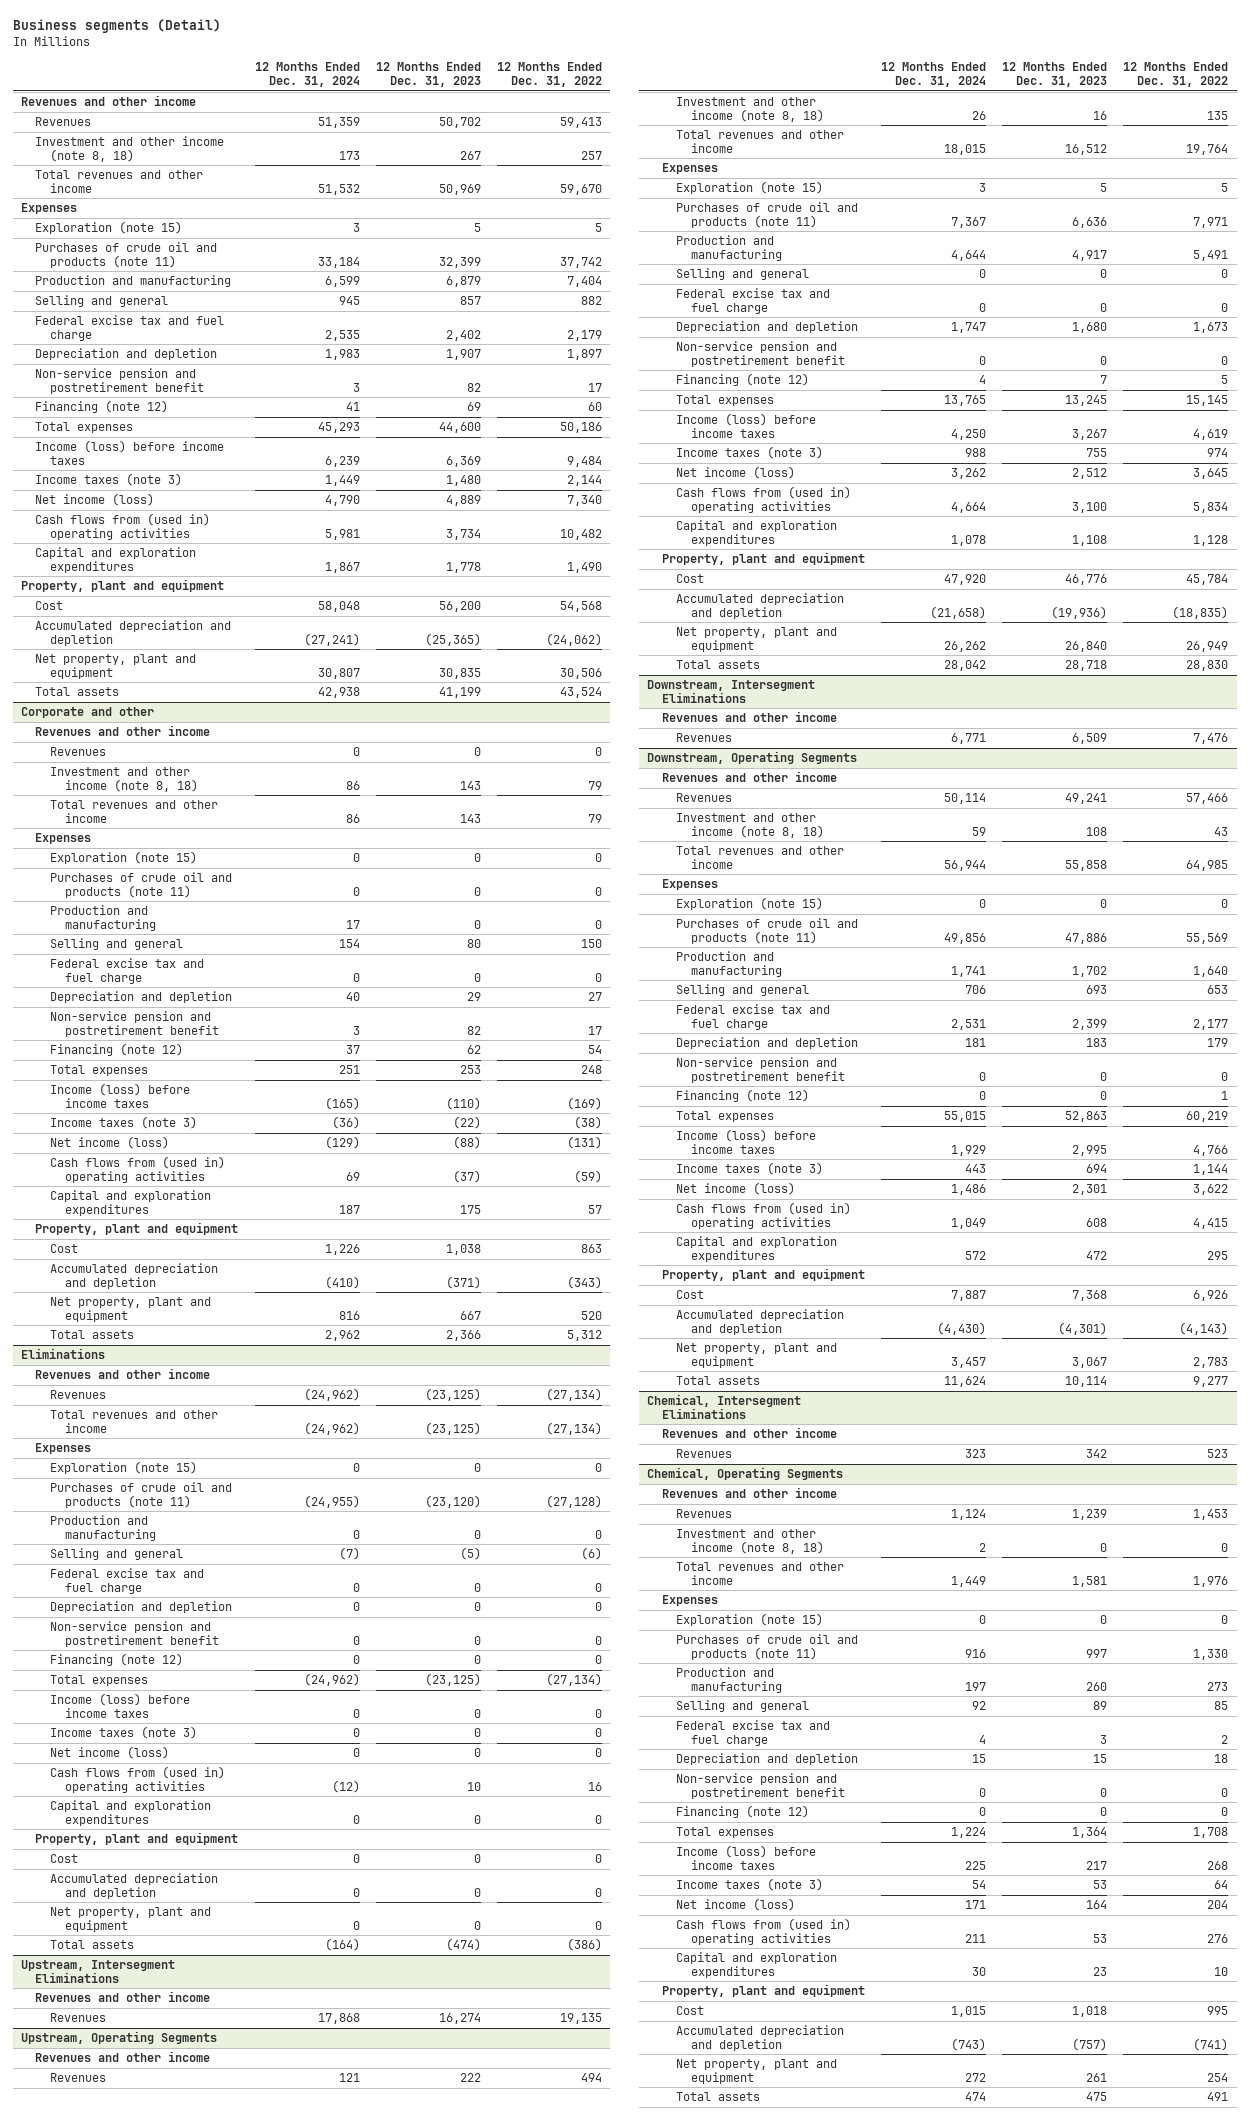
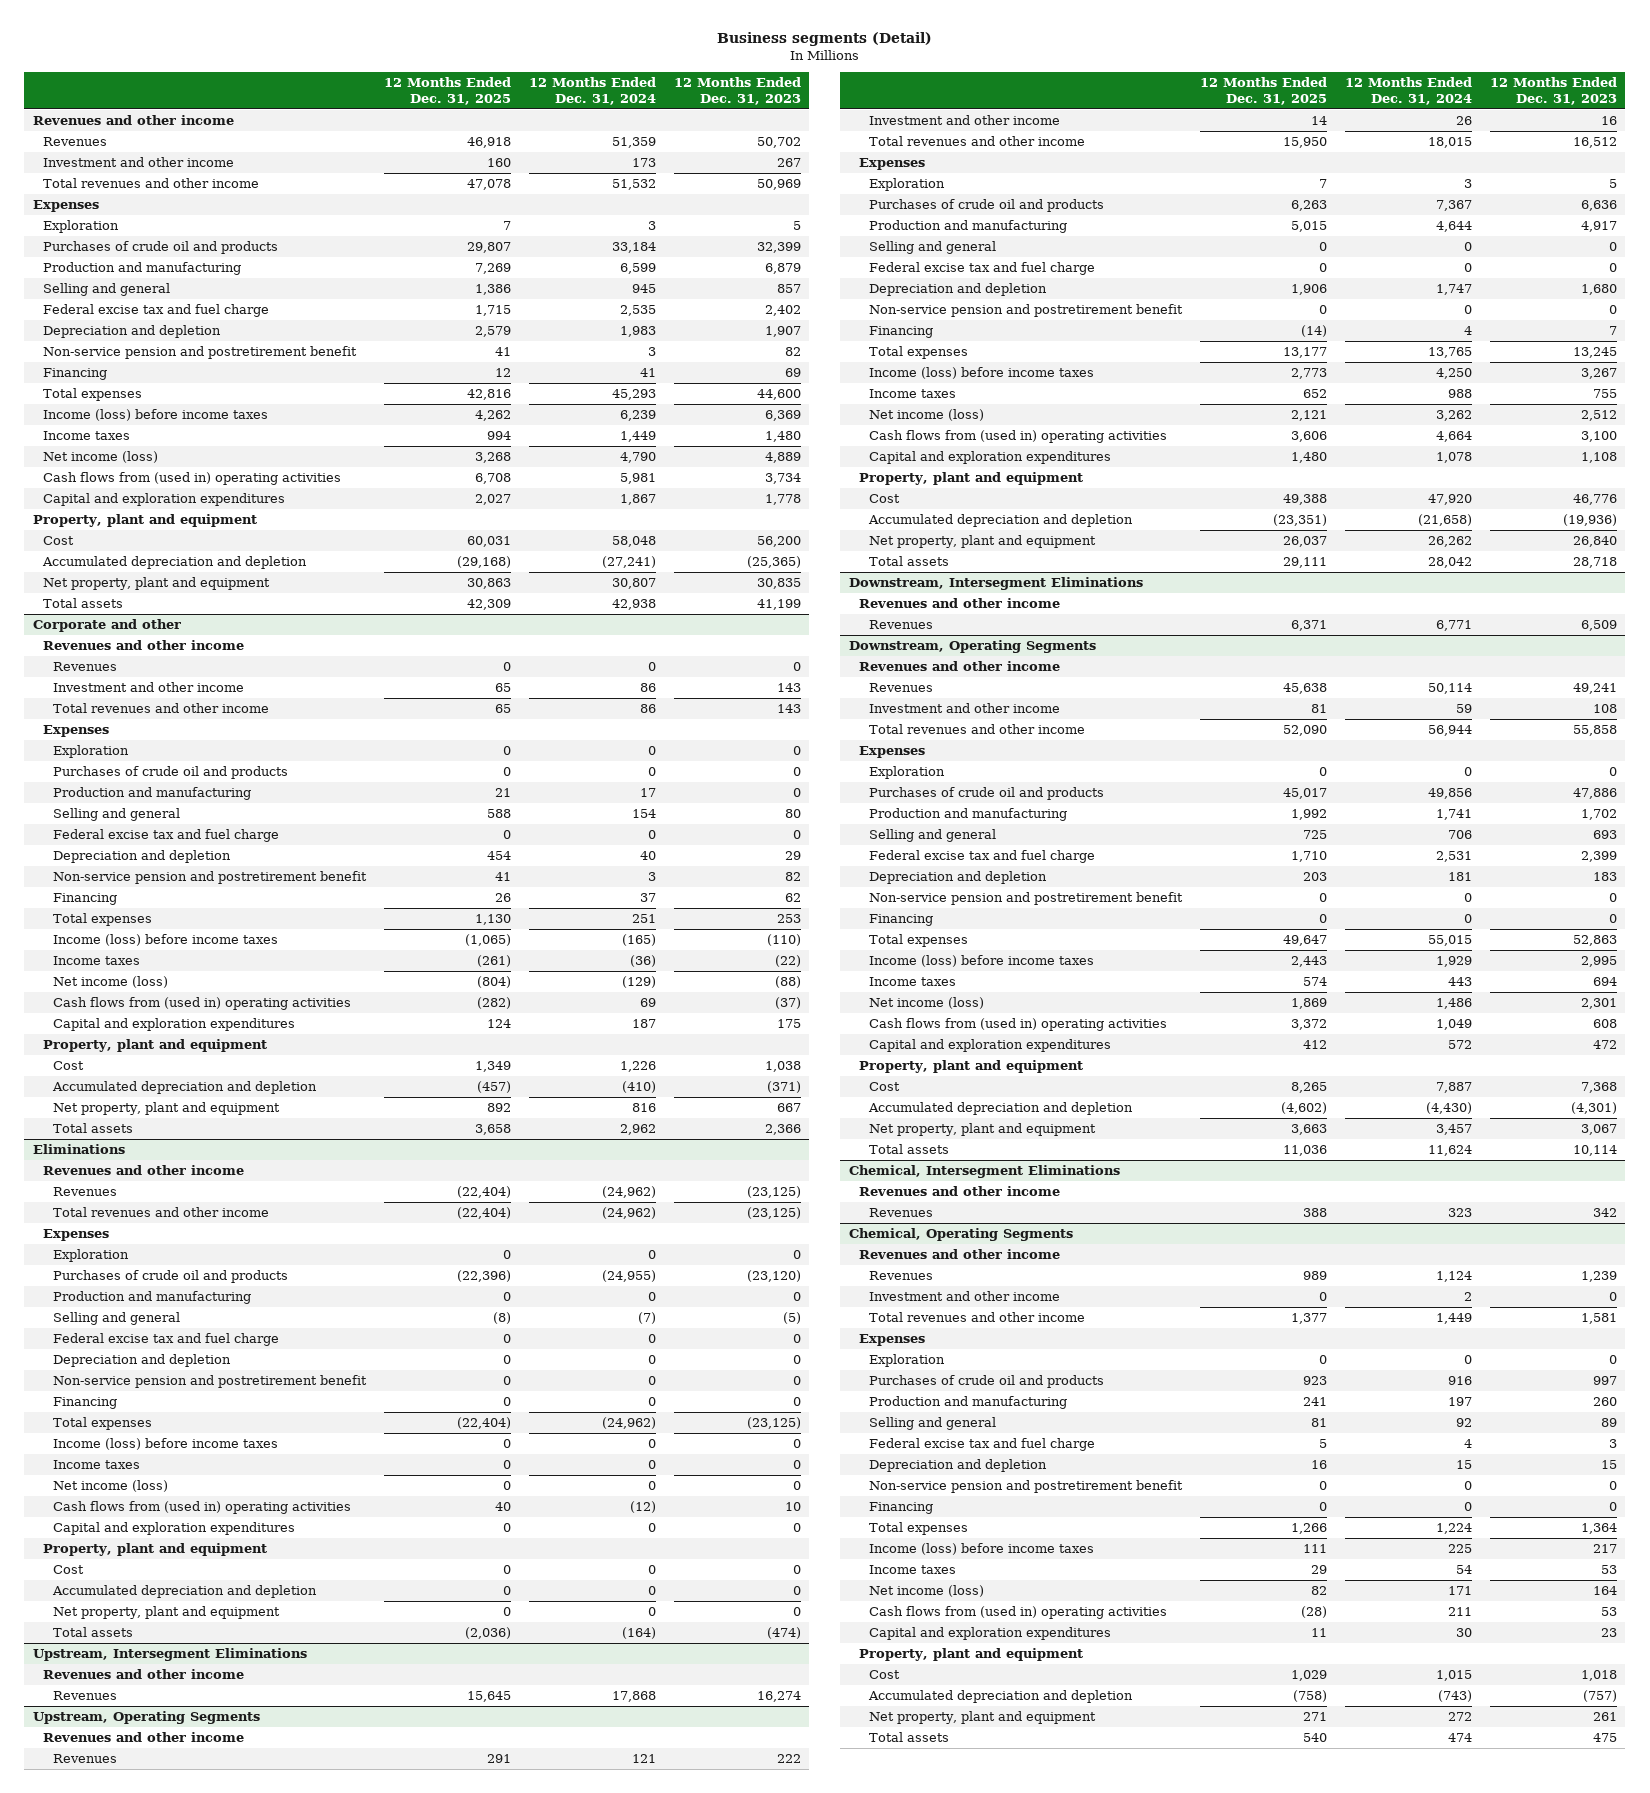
- | 12 Months Ended Dec. 31, 2024 | 12 Months Ended Dec. 31, 2023 | 12 Months Ended Dec. 31, 2022
+ | 12 Months Ended Dec. 31, 2025 | 12 Months Ended Dec. 31, 2024 | 12 Months Ended Dec. 31, 2023
- Investment and other income (note 8, 18) | 173 | 267 | 257
+ Investment and other income | 160 | 173 | 267
- Exploration (note 15) | 3 | 5 | 5
- Purchases of crude oil and products (note 11) | 33,184 | 32,399 | 37,742
+ Exploration | 7 | 3 | 5
+ Purchases of crude oil and products | 29,807 | 33,184 | 32,399
- Financing (note 12) | 41 | 69 | 60
+ Financing | 12 | 41 | 69
- Income taxes (note 3) | 1,449 | 1,480 | 2,144
+ Income taxes | 994 | 1,449 | 1,480
@ Corporate and other
- Investment and other income (note 8, 18) | 86 | 143 | 79
+ Investment and other income | 65 | 86 | 143
- Exploration (note 15) | 0 | 0 | 0
- Purchases of crude oil and products (note 11) | 0 | 0 | 0
+ Exploration | 0 | 0 | 0
+ Purchases of crude oil and products | 0 | 0 | 0
- Financing (note 12) | 37 | 62 | 54
+ Financing | 26 | 37 | 62
- Income taxes (note 3) | (36) | (22) | (38)
+ Income taxes | (261) | (36) | (22)
@ Eliminations
- Exploration (note 15) | 0 | 0 | 0
- Purchases of crude oil and products (note 11) | (24,955) | (23,120) | (27,128)
+ Exploration | 0 | 0 | 0
+ Purchases of crude oil and products | (22,396) | (24,955) | (23,120)
- Financing (note 12) | 0 | 0 | 0
+ Financing | 0 | 0 | 0
- Income taxes (note 3) | 0 | 0 | 0
+ Income taxes | 0 | 0 | 0
@ Upstream, Operating Segments
- Investment and other income (note 8, 18) | 26 | 16 | 135
+ Investment and other income | 14 | 26 | 16
- Exploration (note 15) | 3 | 5 | 5
- Purchases of crude oil and products (note 11) | 7,367 | 6,636 | 7,971
+ Exploration | 7 | 3 | 5
+ Purchases of crude oil and products | 6,263 | 7,367 | 6,636
- Financing (note 12) | 4 | 7 | 5
+ Financing | (14) | 4 | 7
- Income taxes (note 3) | 988 | 755 | 974
+ Income taxes | 652 | 988 | 755
@ Downstream, Operating Segments
- Investment and other income (note 8, 18) | 59 | 108 | 43
+ Investment and other income | 81 | 59 | 108
- Exploration (note 15) | 0 | 0 | 0
- Purchases of crude oil and products (note 11) | 49,856 | 47,886 | 55,569
+ Exploration | 0 | 0 | 0
+ Purchases of crude oil and products | 45,017 | 49,856 | 47,886
- Financing (note 12) | 0 | 0 | 1
+ Financing | 0 | 0 | 0
- Income taxes (note 3) | 443 | 694 | 1,144
+ Income taxes | 574 | 443 | 694
@ Chemical, Operating Segments
- Investment and other income (note 8, 18) | 2 | 0 | 0
+ Investment and other income | 0 | 2 | 0
- Exploration (note 15) | 0 | 0 | 0
- Purchases of crude oil and products (note 11) | 916 | 997 | 1,330
+ Exploration | 0 | 0 | 0
+ Purchases of crude oil and products | 923 | 916 | 997
- Financing (note 12) | 0 | 0 | 0
+ Financing | 0 | 0 | 0
- Income taxes (note 3) | 54 | 53 | 64
+ Income taxes | 29 | 54 | 53

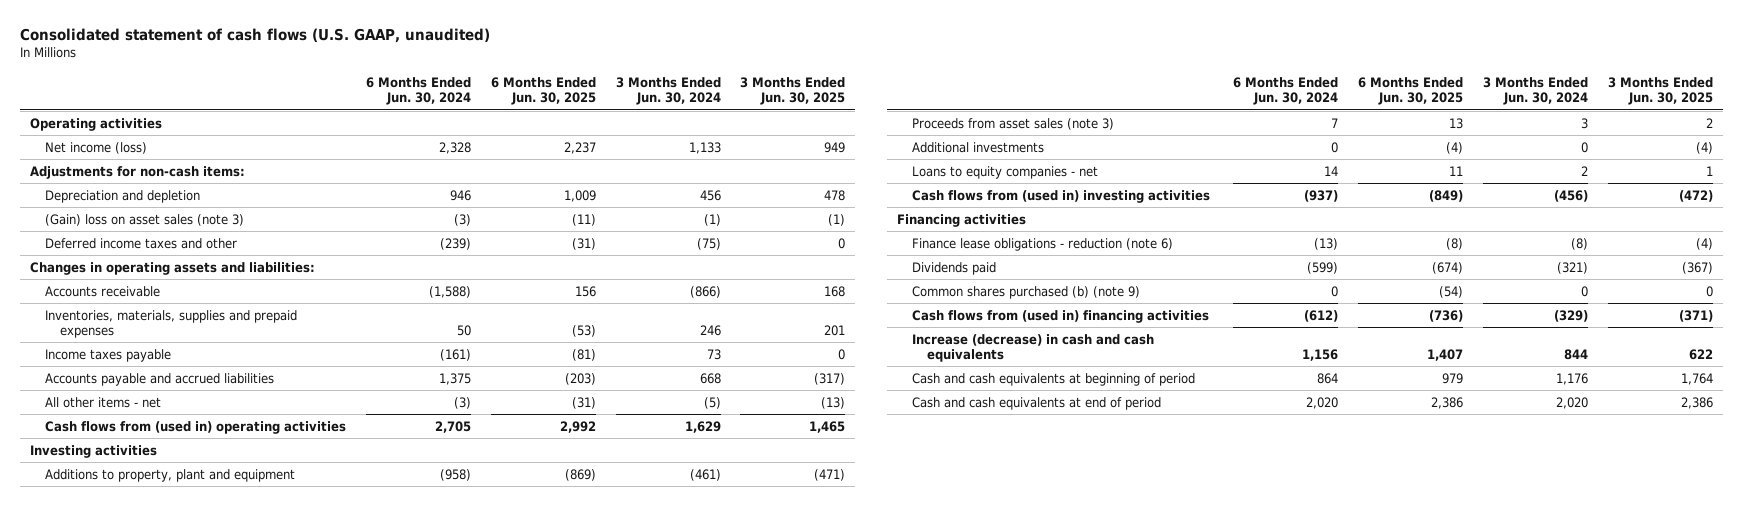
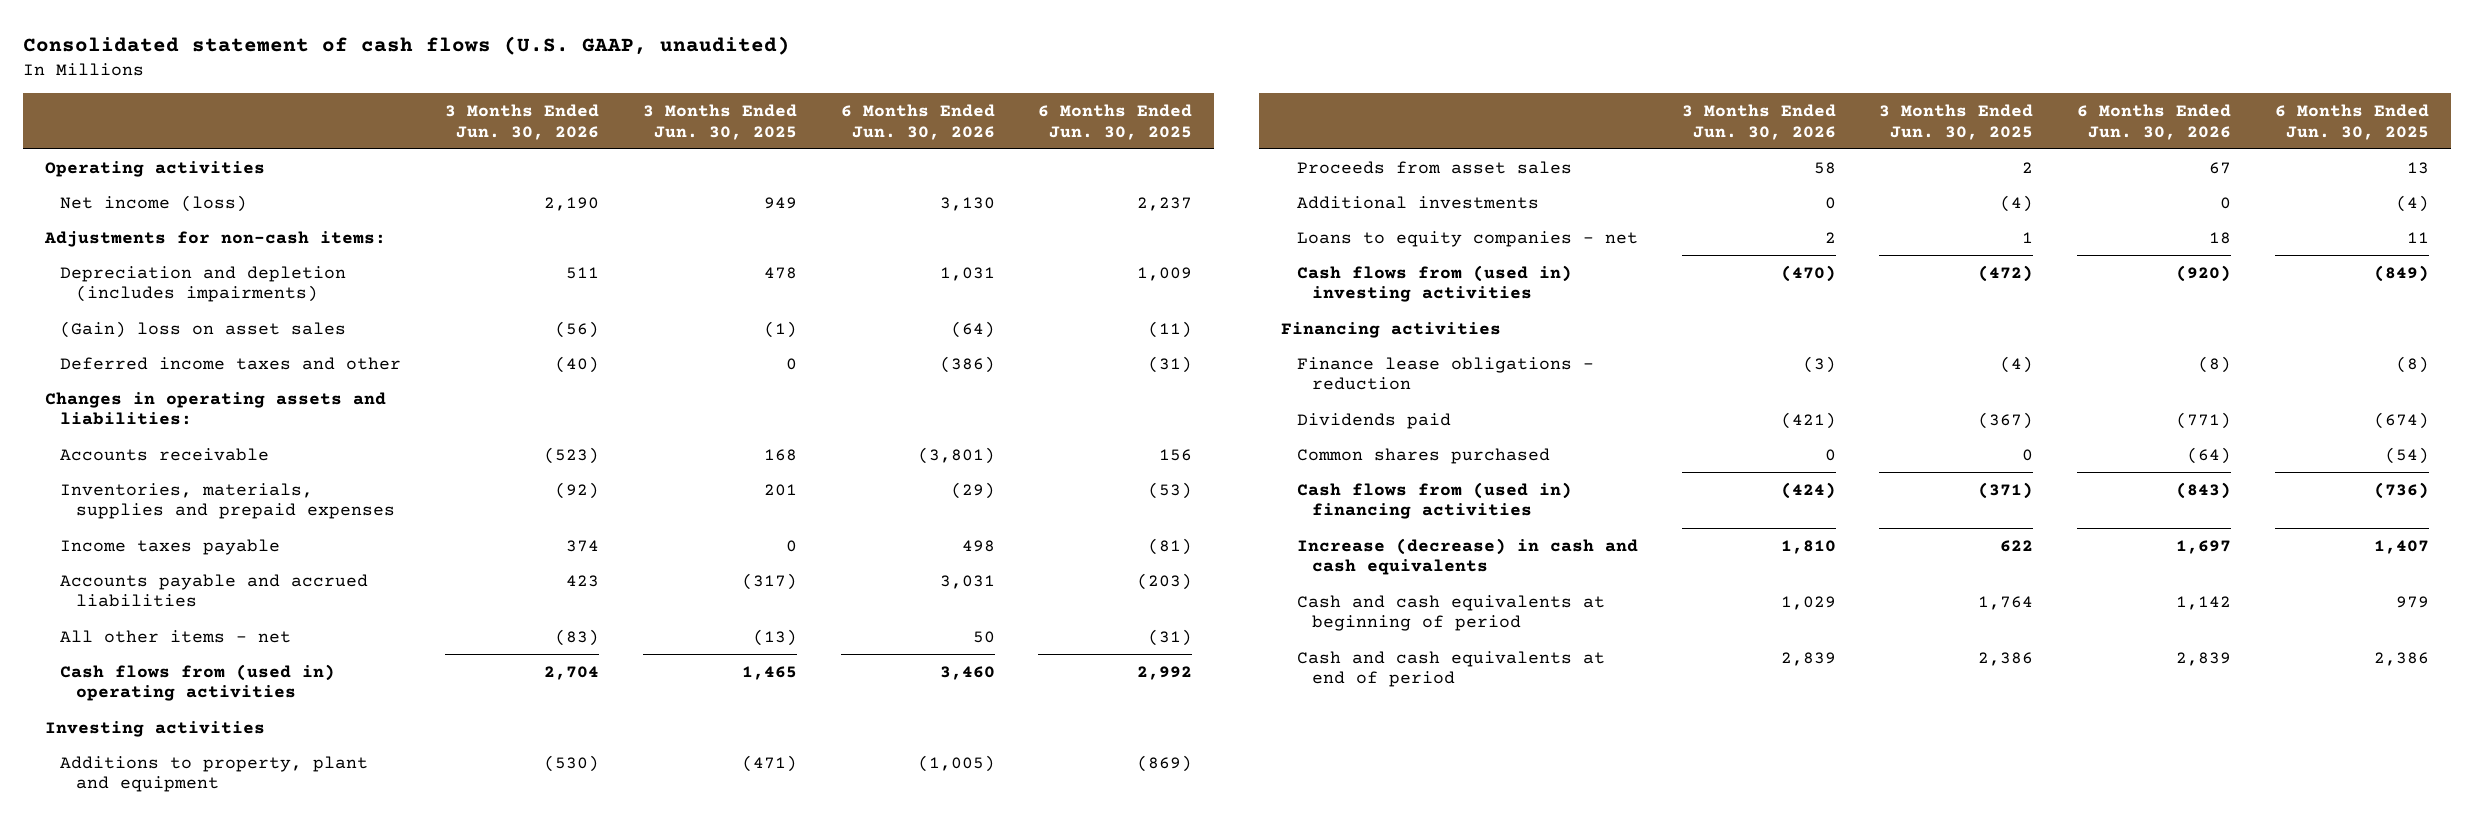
- | 6 Months Ended Jun. 30, 2024 | 6 Months Ended Jun. 30, 2025 | 3 Months Ended Jun. 30, 2024 | 3 Months Ended Jun. 30, 2025
+ | 3 Months Ended Jun. 30, 2026 | 3 Months Ended Jun. 30, 2025 | 6 Months Ended Jun. 30, 2026 | 6 Months Ended Jun. 30, 2025
- Depreciation and depletion | 946 | 1,009 | 456 | 478
- (Gain) loss on asset sales (note 3) | (3) | (11) | (1) | (1)
+ Depreciation and depletion (includes impairments) | 511 | 478 | 1,031 | 1,009
+ (Gain) loss on asset sales | (56) | (1) | (64) | (11)
- Proceeds from asset sales (note 3) | 7 | 13 | 3 | 2
+ Proceeds from asset sales | 58 | 2 | 67 | 13
- Finance lease obligations - reduction (note 6) | (13) | (8) | (8) | (4)
+ Finance lease obligations - reduction | (3) | (4) | (8) | (8)
- Common shares purchased (b) (note 9) | 0 | (54) | 0 | 0
+ Common shares purchased | 0 | 0 | (64) | (54)

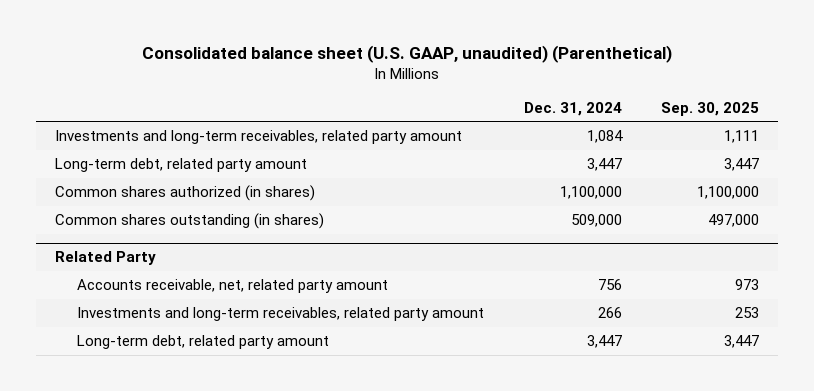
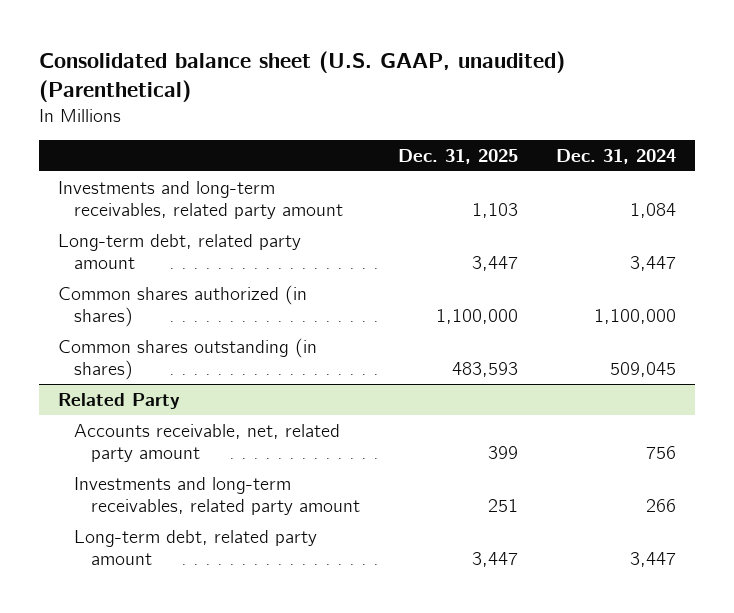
- | Dec. 31, 2024 | Sep. 30, 2025
+ | Dec. 31, 2025 | Dec. 31, 2024
- Common shares outstanding (in shares) | 509,000 | 497,000
+ Common shares outstanding (in shares) | 483,593 | 509,045

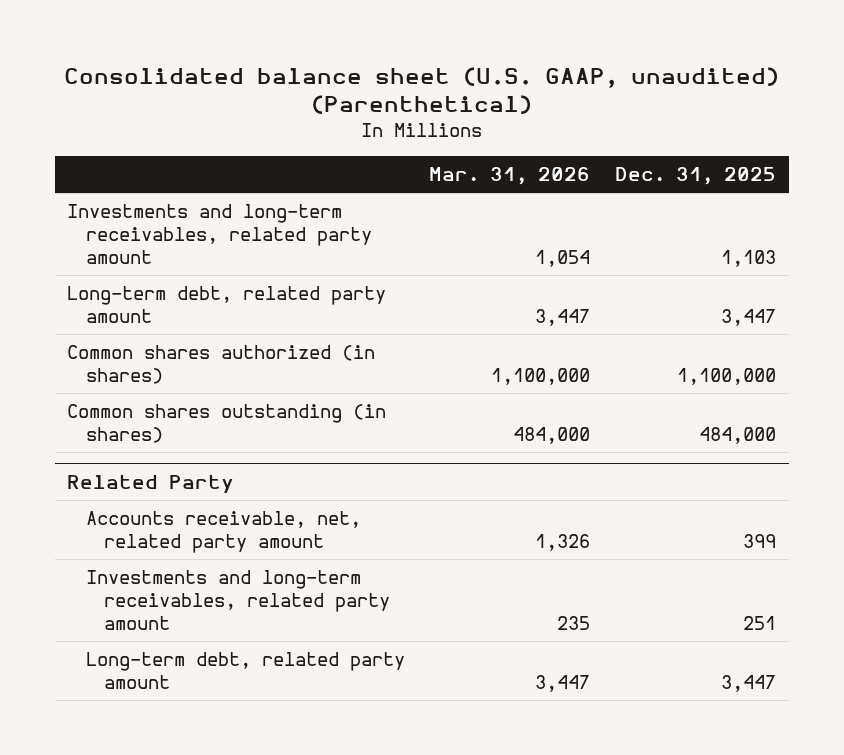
- | Dec. 31, 2025 | Dec. 31, 2024
+ | Mar. 31, 2026 | Dec. 31, 2025
- Common shares outstanding (in shares) | 483,593 | 509,045
+ Common shares outstanding (in shares) | 484,000 | 484,000

